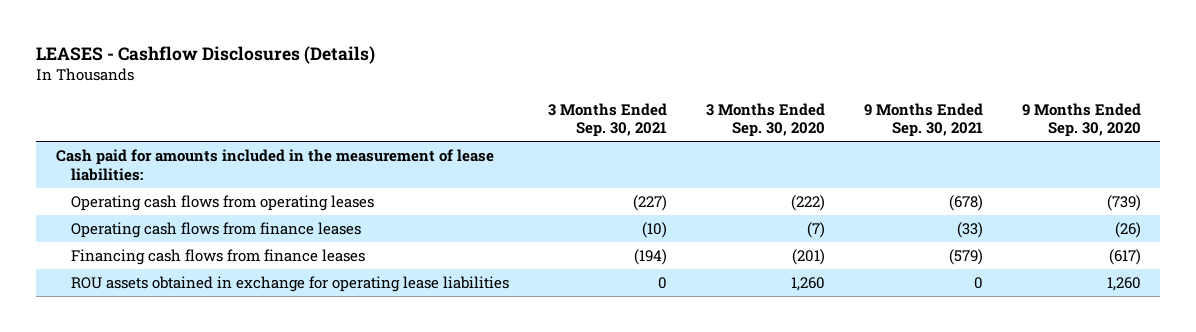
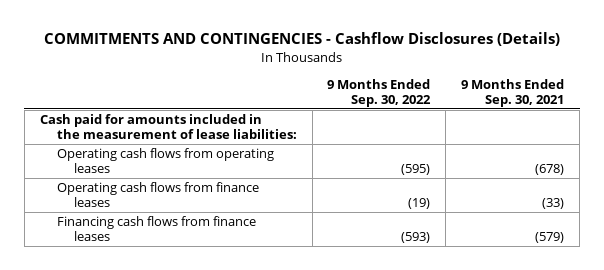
- LEASES - Cashflow Disclosures (Details)
+ COMMITMENTS AND CONTINGENCIES - Cashflow Disclosures (Details)
- | 3 Months Ended Sep. 30, 2021 | 3 Months Ended Sep. 30, 2020 | 9 Months Ended Sep. 30, 2021 | 9 Months Ended Sep. 30, 2020
+ | 9 Months Ended Sep. 30, 2022 | 9 Months Ended Sep. 30, 2021
- ROU assets obtained in exchange for operating lease liabilities | 0 | 1,260 | 0 | 1,260

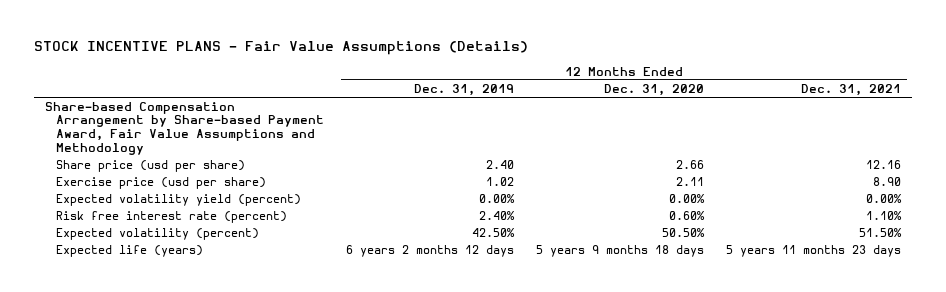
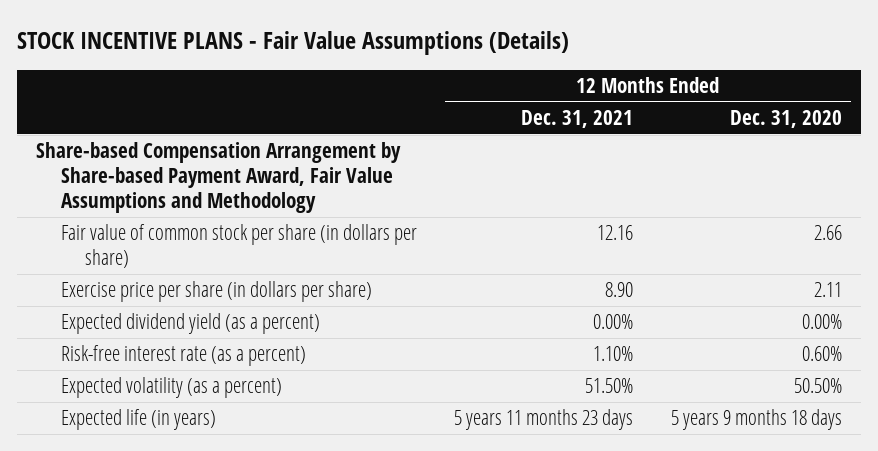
- | 12 Months Ended Dec. 31, 2019 | 12 Months Ended Dec. 31, 2020 | 12 Months Ended Dec. 31, 2021
+ | 12 Months Ended Dec. 31, 2021 | 12 Months Ended Dec. 31, 2020
- Share price (usd per share) | 2.40 | 2.66 | 12.16
- Exercise price (usd per share) | 1.02 | 2.11 | 8.90
- Expected volatility yield (percent) | 0.00% | 0.00% | 0.00%
- Risk free interest rate (percent) | 2.40% | 0.60% | 1.10%
- Expected volatility (percent) | 42.50% | 50.50% | 51.50%
- Expected life (years) | 6 years 2 months 12 days | 5 years 9 months 18 days | 5 years 11 months 23 days
+ Fair value of common stock per share (in dollars per share) | 12.16 | 2.66
+ Exercise price per share (in dollars per share) | 8.90 | 2.11
+ Expected dividend yield (as a percent) | 0.00% | 0.00%
+ Risk-free interest rate (as a percent) | 1.10% | 0.60%
+ Expected volatility (as a percent) | 51.50% | 50.50%
+ Expected life (in years) | 5 years 11 months 23 days | 5 years 9 months 18 days

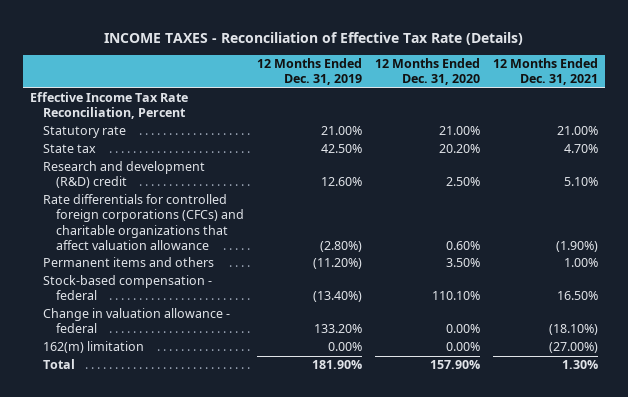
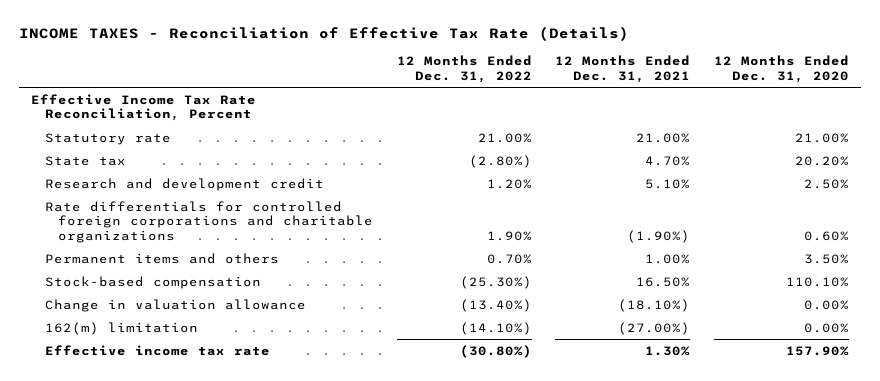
- | 12 Months Ended Dec. 31, 2019 | 12 Months Ended Dec. 31, 2020 | 12 Months Ended Dec. 31, 2021
+ | 12 Months Ended Dec. 31, 2022 | 12 Months Ended Dec. 31, 2021 | 12 Months Ended Dec. 31, 2020
- Research and development (R&D) credit | 12.60% | 2.50% | 5.10%
- Rate differentials for controlled foreign corporations (CFCs) and charitable organizations that affect valuation allowance | (2.80%) | 0.60% | (1.90%)
+ Research and development credit | 1.20% | 5.10% | 2.50%
+ Rate differentials for controlled foreign corporations and charitable organizations | 1.90% | (1.90%) | 0.60%
- Stock-based compensation - federal | (13.40%) | 110.10% | 16.50%
- Change in valuation allowance - federal | 133.20% | 0.00% | (18.10%)
+ Stock-based compensation | (25.30%) | 16.50% | 110.10%
+ Change in valuation allowance | (13.40%) | (18.10%) | 0.00%
- Total | 181.90% | 157.90% | 1.30%
+ Effective income tax rate | (30.80%) | 1.30% | 157.90%

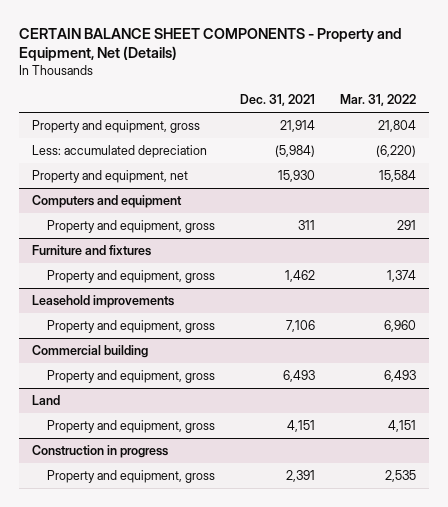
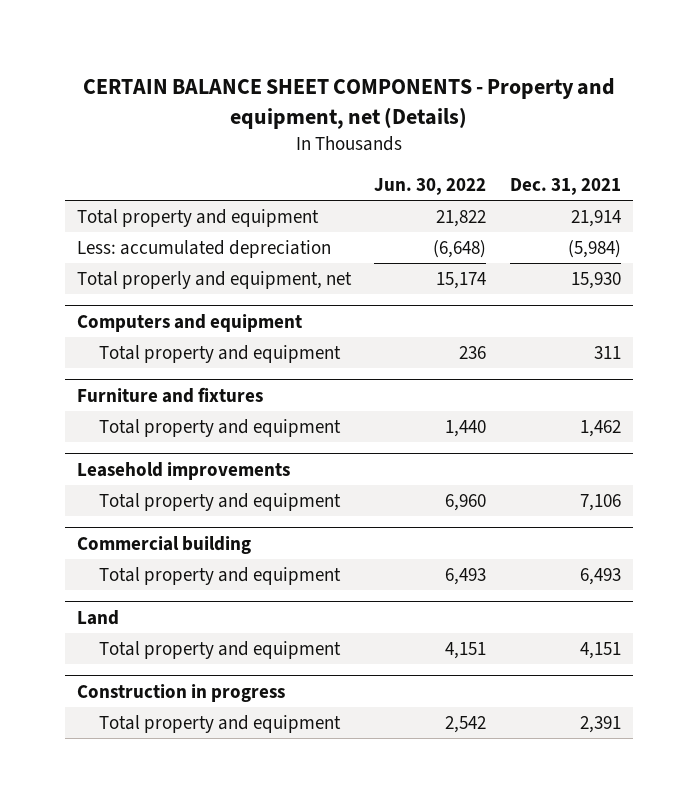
- CERTAIN BALANCE SHEET COMPONENTS - Property and Equipment, Net (Details)
+ CERTAIN BALANCE SHEET COMPONENTS - Property and equipment, net (Details)
- | Dec. 31, 2021 | Mar. 31, 2022
+ | Jun. 30, 2022 | Dec. 31, 2021
- Property and equipment, gross | 21,914 | 21,804
+ Total property and equipment | 21,822 | 21,914
- Property and equipment, net | 15,930 | 15,584
+ Total properly and equipment, net | 15,174 | 15,930
@ Computers and equipment
- Property and equipment, gross | 311 | 291
+ Total property and equipment | 236 | 311
@ Furniture and fixtures
- Property and equipment, gross | 1,462 | 1,374
+ Total property and equipment | 1,440 | 1,462
@ Leasehold improvements
- Property and equipment, gross | 7,106 | 6,960
+ Total property and equipment | 6,960 | 7,106
@ Commercial building
- Property and equipment, gross | 6,493 | 6,493
+ Total property and equipment | 6,493 | 6,493
@ Land
- Property and equipment, gross | 4,151 | 4,151
+ Total property and equipment | 4,151 | 4,151
@ Construction in progress
- Property and equipment, gross | 2,391 | 2,535
+ Total property and equipment | 2,542 | 2,391

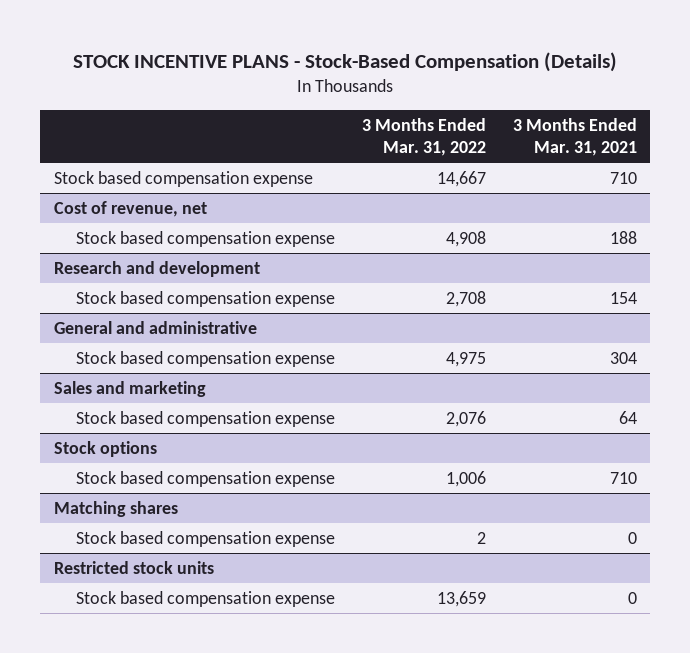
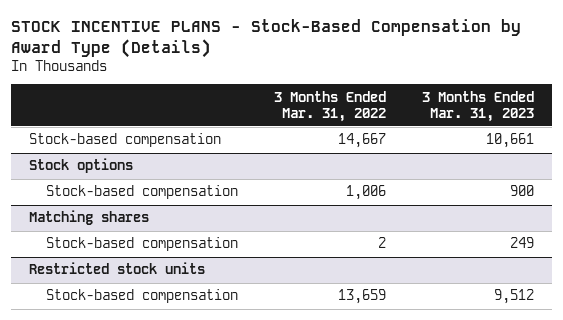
- STOCK INCENTIVE PLANS - Stock-Based Compensation (Details)
+ STOCK INCENTIVE PLANS - Stock-Based Compensation by Award Type (Details)
- | 3 Months Ended Mar. 31, 2022 | 3 Months Ended Mar. 31, 2021
+ | 3 Months Ended Mar. 31, 2022 | 3 Months Ended Mar. 31, 2023
- Stock based compensation expense | 14,667 | 710
- Cost of revenue, net
- Stock based compensation expense | 4,908 | 188
- Research and development
- Stock based compensation expense | 2,708 | 154
- General and administrative
- Stock based compensation expense | 4,975 | 304
- Sales and marketing
- Stock based compensation expense | 2,076 | 64
+ Stock-based compensation | 14,667 | 10,661
@ Stock options
- Stock based compensation expense | 1,006 | 710
+ Stock-based compensation | 1,006 | 900
@ Matching shares
- Stock based compensation expense | 2 | 0
+ Stock-based compensation | 2 | 249
@ Restricted stock units
- Stock based compensation expense | 13,659 | 0
+ Stock-based compensation | 13,659 | 9,512

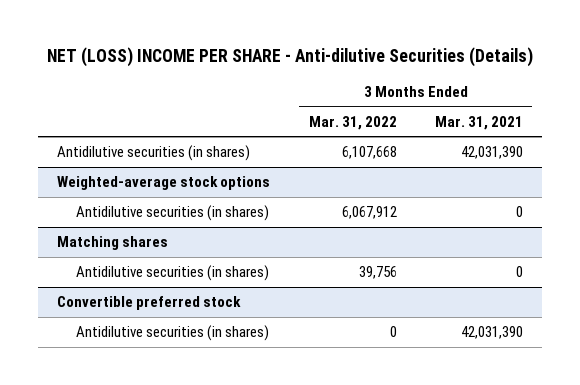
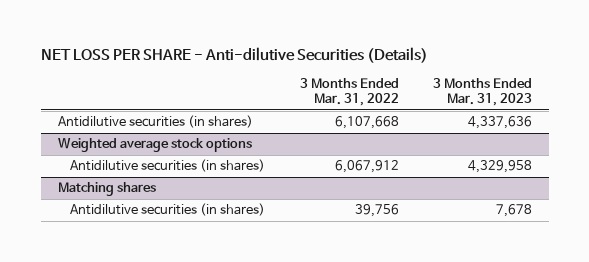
- NET (LOSS) INCOME PER SHARE - Anti-dilutive Securities (Details)
+ NET LOSS PER SHARE - Anti-dilutive Securities (Details)
- | 3 Months Ended Mar. 31, 2022 | 3 Months Ended Mar. 31, 2021
+ | 3 Months Ended Mar. 31, 2022 | 3 Months Ended Mar. 31, 2023
- Weighted-average stock options
+ Weighted average stock options
- Convertible preferred stock
- Antidilutive securities (in shares) | 0 | 42,031,390

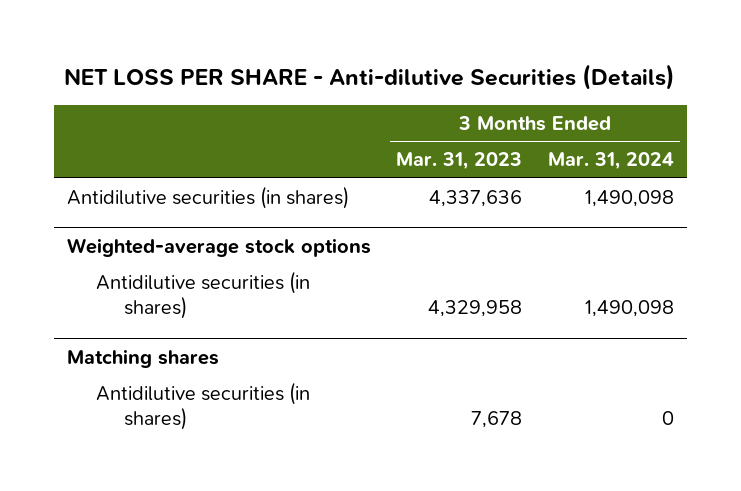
- | 3 Months Ended Mar. 31, 2022 | 3 Months Ended Mar. 31, 2023
+ | 3 Months Ended Mar. 31, 2023 | 3 Months Ended Mar. 31, 2024
- Weighted average stock options
+ Weighted-average stock options

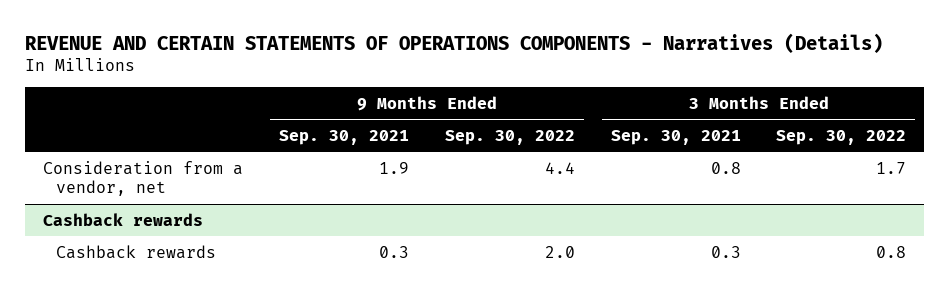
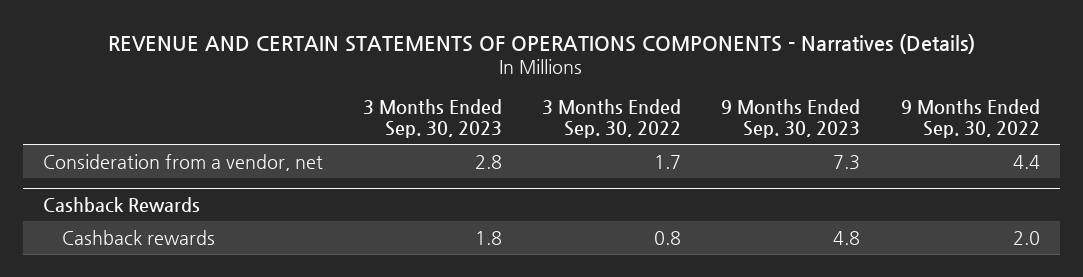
- | 9 Months Ended Sep. 30, 2021 | 9 Months Ended Sep. 30, 2022 | 3 Months Ended Sep. 30, 2021 | 3 Months Ended Sep. 30, 2022
+ | 3 Months Ended Sep. 30, 2023 | 3 Months Ended Sep. 30, 2022 | 9 Months Ended Sep. 30, 2023 | 9 Months Ended Sep. 30, 2022
- Cashback rewards
+ Cashback Rewards

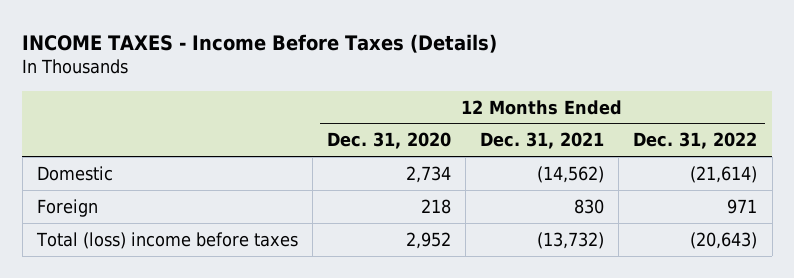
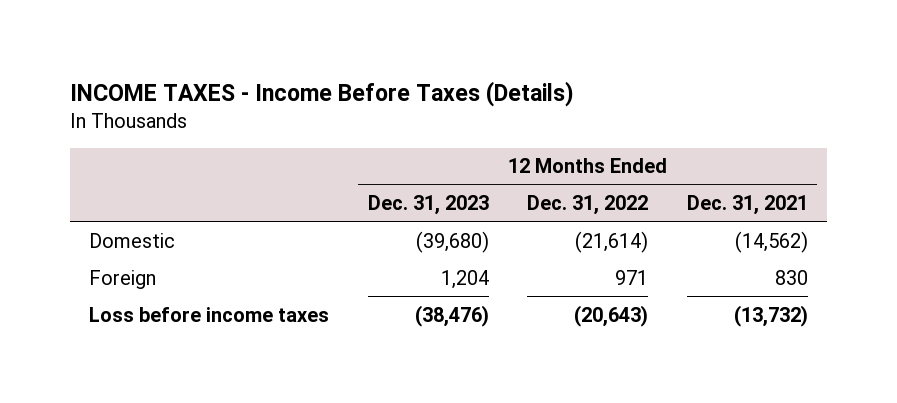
- | 12 Months Ended Dec. 31, 2020 | 12 Months Ended Dec. 31, 2021 | 12 Months Ended Dec. 31, 2022
+ | 12 Months Ended Dec. 31, 2023 | 12 Months Ended Dec. 31, 2022 | 12 Months Ended Dec. 31, 2021
- Total (loss) income before taxes | 2,952 | (13,732) | (20,643)
+ Loss before income taxes | (38,476) | (20,643) | (13,732)

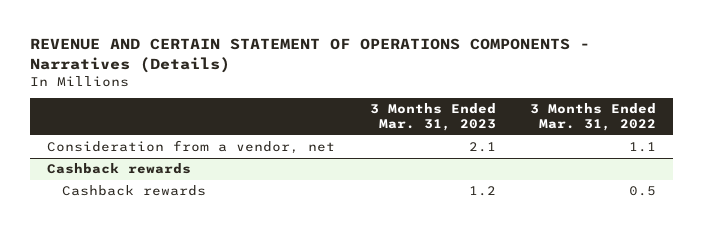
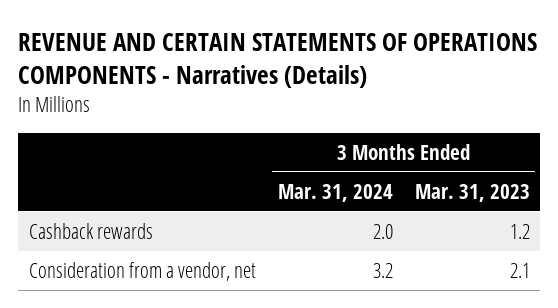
- REVENUE AND CERTAIN STATEMENT OF OPERATIONS COMPONENTS - Narratives (Details)
+ REVENUE AND CERTAIN STATEMENTS OF OPERATIONS COMPONENTS - Narratives (Details)
- | 3 Months Ended Mar. 31, 2023 | 3 Months Ended Mar. 31, 2022
+ | 3 Months Ended Mar. 31, 2024 | 3 Months Ended Mar. 31, 2023
- Cashback rewards
moved down: Consideration from a vendor, net | 3.2 | 2.1

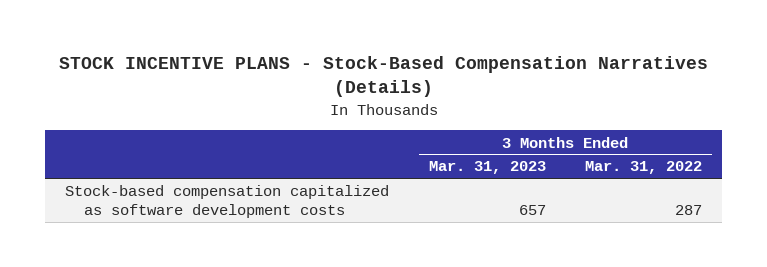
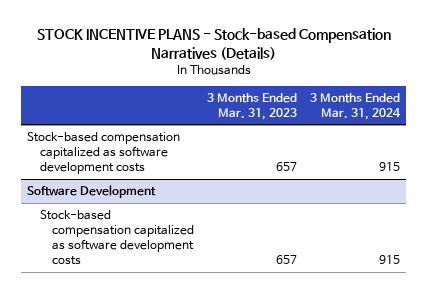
- STOCK INCENTIVE PLANS - Stock-Based Compensation Narratives (Details)
+ STOCK INCENTIVE PLANS - Stock-based Compensation Narratives (Details)
- | 3 Months Ended Mar. 31, 2023 | 3 Months Ended Mar. 31, 2022
+ | 3 Months Ended Mar. 31, 2023 | 3 Months Ended Mar. 31, 2024
+ Software Development
+ Stock-based compensation capitalized as software development costs | 657 | 915

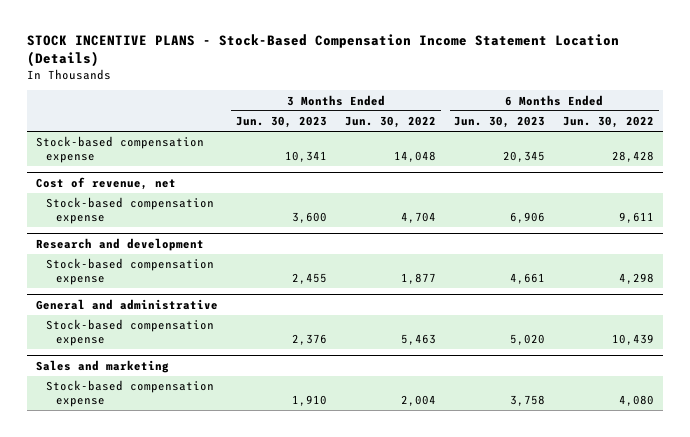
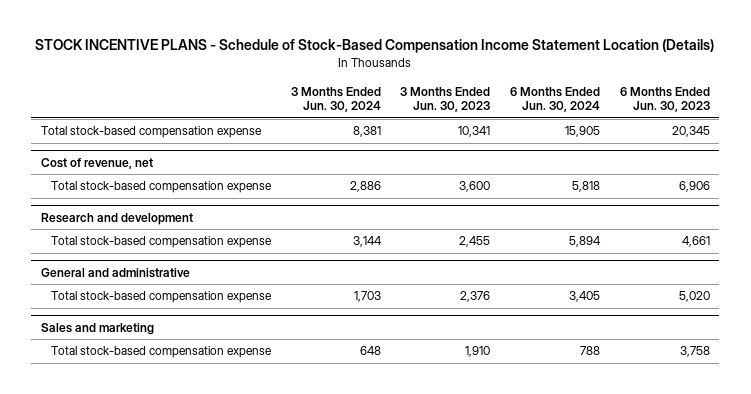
- STOCK INCENTIVE PLANS - Stock-Based Compensation Income Statement Location (Details)
+ STOCK INCENTIVE PLANS - Schedule of Stock-Based Compensation Income Statement Location (Details)
- | 3 Months Ended Jun. 30, 2023 | 3 Months Ended Jun. 30, 2022 | 6 Months Ended Jun. 30, 2023 | 6 Months Ended Jun. 30, 2022
+ | 3 Months Ended Jun. 30, 2024 | 3 Months Ended Jun. 30, 2023 | 6 Months Ended Jun. 30, 2024 | 6 Months Ended Jun. 30, 2023
- Stock-based compensation expense | 10,341 | 14,048 | 20,345 | 28,428
+ Total stock-based compensation expense | 8,381 | 10,341 | 15,905 | 20,345
@ Cost of revenue, net
- Stock-based compensation expense | 3,600 | 4,704 | 6,906 | 9,611
+ Total stock-based compensation expense | 2,886 | 3,600 | 5,818 | 6,906
@ Research and development
- Stock-based compensation expense | 2,455 | 1,877 | 4,661 | 4,298
+ Total stock-based compensation expense | 3,144 | 2,455 | 5,894 | 4,661
@ General and administrative
- Stock-based compensation expense | 2,376 | 5,463 | 5,020 | 10,439
+ Total stock-based compensation expense | 1,703 | 2,376 | 3,405 | 5,020
@ Sales and marketing
- Stock-based compensation expense | 1,910 | 2,004 | 3,758 | 4,080
+ Total stock-based compensation expense | 648 | 1,910 | 788 | 3,758

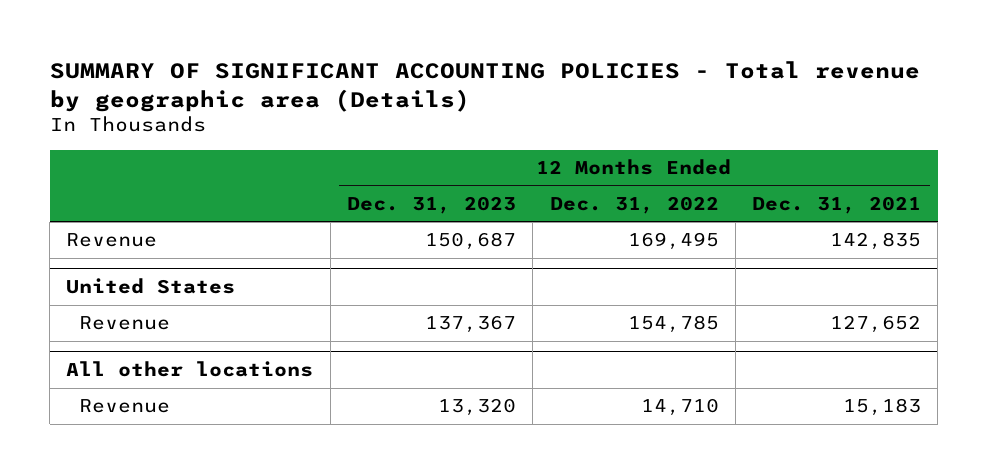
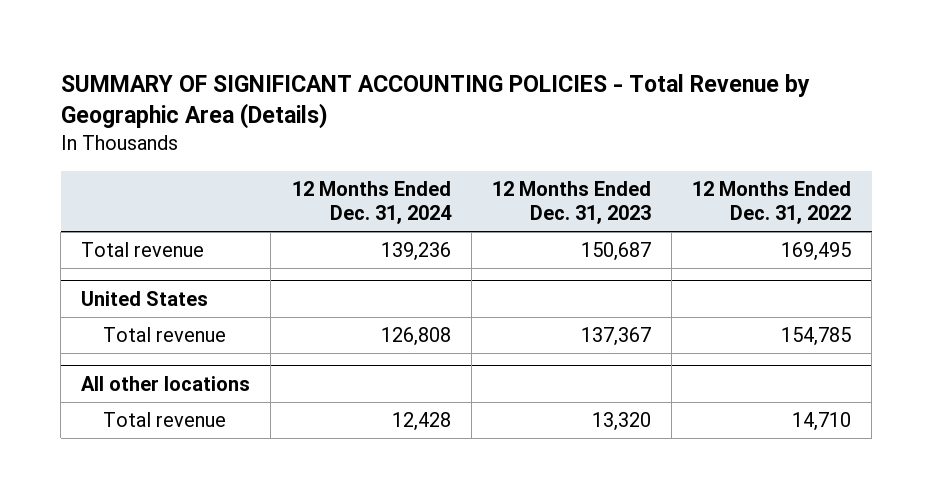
- SUMMARY OF SIGNIFICANT ACCOUNTING POLICIES - Total revenue by geographic area (Details)
+ SUMMARY OF SIGNIFICANT ACCOUNTING POLICIES - Total Revenue by Geographic Area (Details)
- | 12 Months Ended Dec. 31, 2023 | 12 Months Ended Dec. 31, 2022 | 12 Months Ended Dec. 31, 2021
+ | 12 Months Ended Dec. 31, 2024 | 12 Months Ended Dec. 31, 2023 | 12 Months Ended Dec. 31, 2022
- Revenue | 150,687 | 169,495 | 142,835
+ Total revenue | 139,236 | 150,687 | 169,495
@ United States
- Revenue | 137,367 | 154,785 | 127,652
+ Total revenue | 126,808 | 137,367 | 154,785
@ All other locations
- Revenue | 13,320 | 14,710 | 15,183
+ Total revenue | 12,428 | 13,320 | 14,710

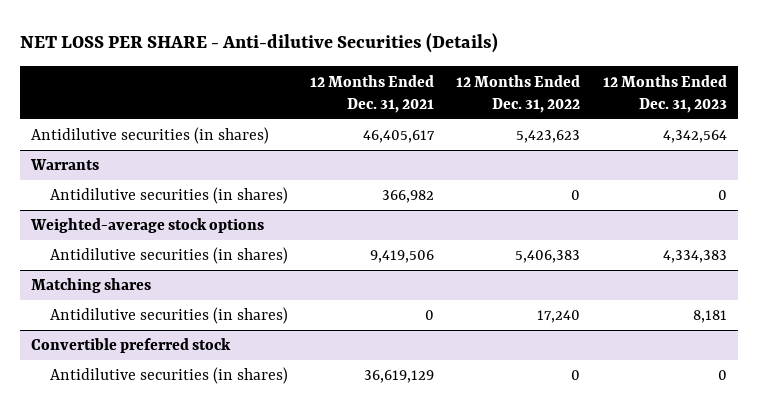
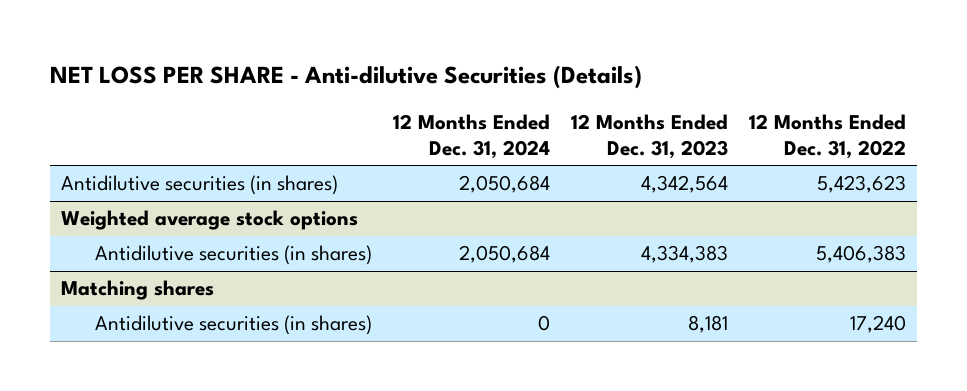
- | 12 Months Ended Dec. 31, 2021 | 12 Months Ended Dec. 31, 2022 | 12 Months Ended Dec. 31, 2023
+ | 12 Months Ended Dec. 31, 2024 | 12 Months Ended Dec. 31, 2023 | 12 Months Ended Dec. 31, 2022
- Warrants
- Antidilutive securities (in shares) | 366,982 | 0 | 0
- Weighted-average stock options
+ Weighted average stock options
- Convertible preferred stock
- Antidilutive securities (in shares) | 36,619,129 | 0 | 0

